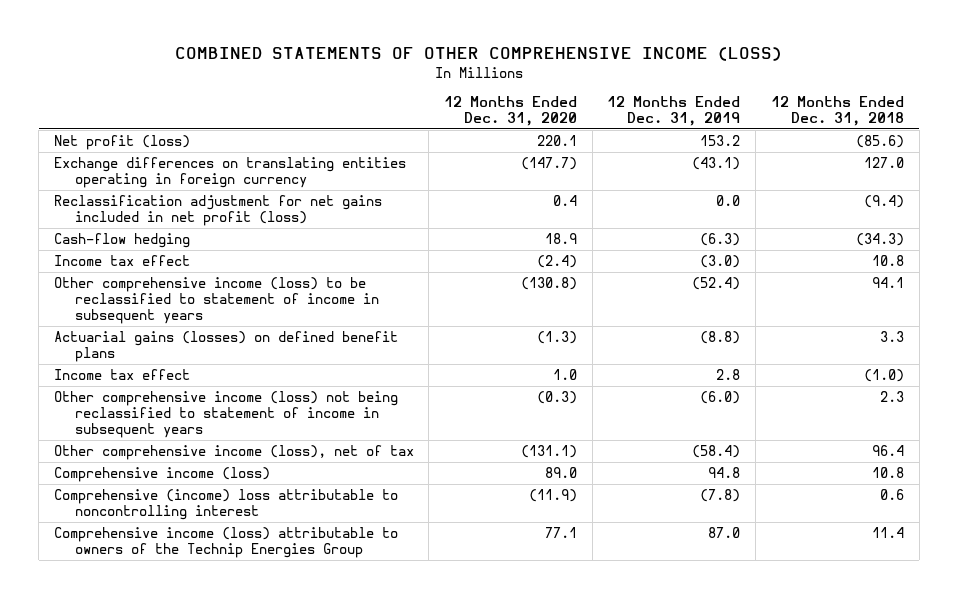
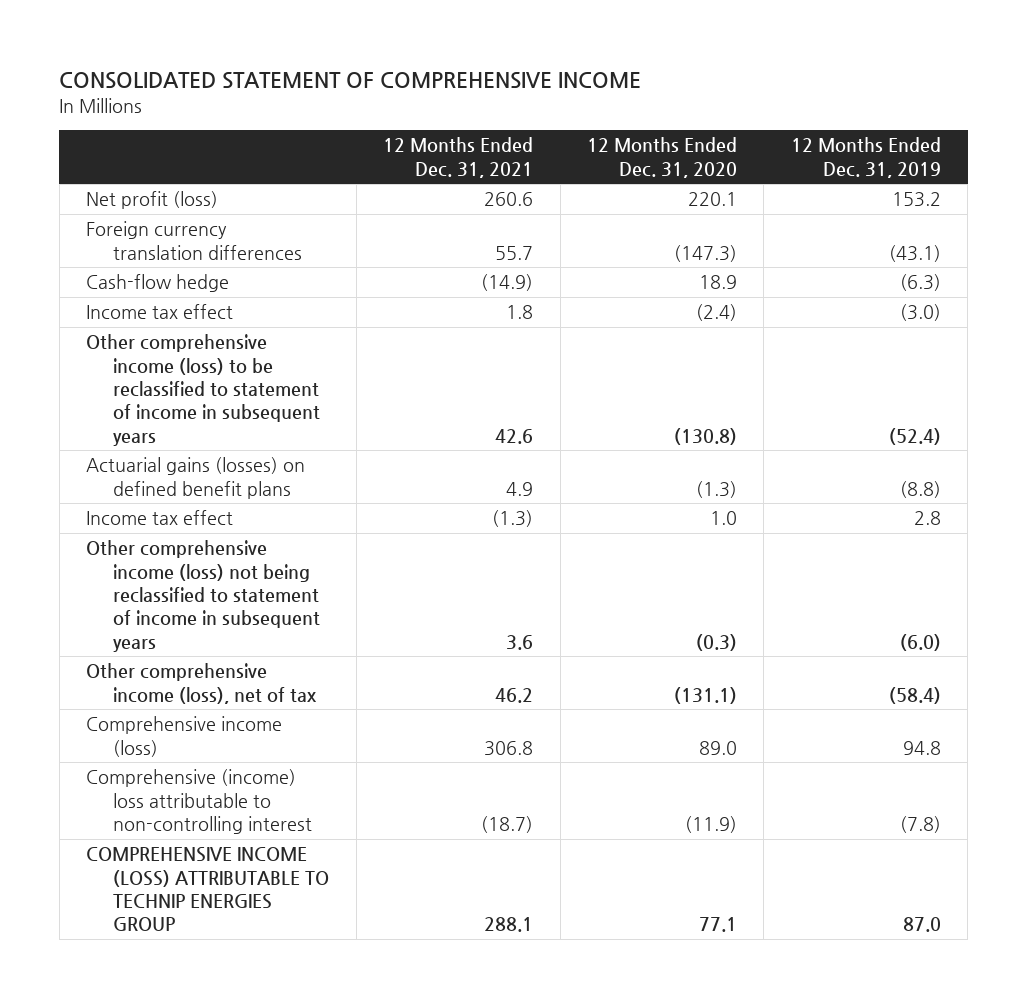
- COMBINED STATEMENTS OF OTHER COMPREHENSIVE INCOME (LOSS)
+ CONSOLIDATED STATEMENT OF COMPREHENSIVE INCOME
- | 12 Months Ended Dec. 31, 2020 | 12 Months Ended Dec. 31, 2019 | 12 Months Ended Dec. 31, 2018
+ | 12 Months Ended Dec. 31, 2021 | 12 Months Ended Dec. 31, 2020 | 12 Months Ended Dec. 31, 2019
- Exchange differences on translating entities operating in foreign currency | (147.7) | (43.1) | 127.0
- Reclassification adjustment for net gains included in net profit (loss) | 0.4 | 0.0 | (9.4)
- Cash-flow hedging | 18.9 | (6.3) | (34.3)
+ Foreign currency translation differences | 55.7 | (147.3) | (43.1)
+ Cash-flow hedge | (14.9) | 18.9 | (6.3)
- Comprehensive (income) loss attributable to noncontrolling interest | (11.9) | (7.8) | 0.6
- Comprehensive income (loss) attributable to owners of the Technip Energies Group | 77.1 | 87.0 | 11.4
+ Comprehensive (income) loss attributable to non-controlling interest | (18.7) | (11.9) | (7.8)
+ COMPREHENSIVE INCOME (LOSS) ATTRIBUTABLE TO TECHNIP ENERGIES GROUP | 288.1 | 77.1 | 87.0

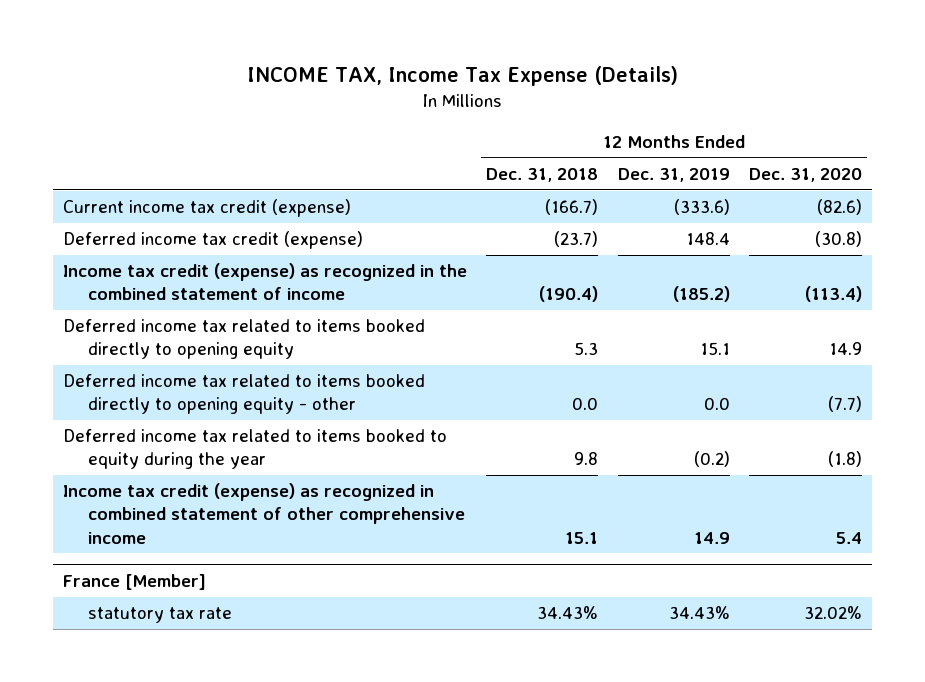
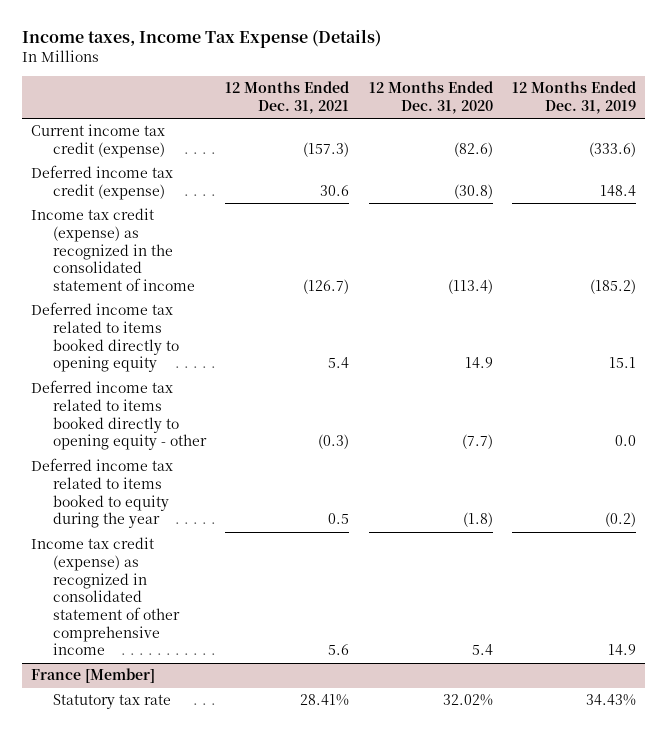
- INCOME TAX, Income Tax Expense (Details)
+ Income taxes, Income Tax Expense (Details)
- | 12 Months Ended Dec. 31, 2018 | 12 Months Ended Dec. 31, 2019 | 12 Months Ended Dec. 31, 2020
+ | 12 Months Ended Dec. 31, 2021 | 12 Months Ended Dec. 31, 2020 | 12 Months Ended Dec. 31, 2019
- Income tax credit (expense) as recognized in the combined statement of income | (190.4) | (185.2) | (113.4)
+ Income tax credit (expense) as recognized in the consolidated statement of income | (126.7) | (113.4) | (185.2)
- Income tax credit (expense) as recognized in combined statement of other comprehensive income | 15.1 | 14.9 | 5.4
+ Income tax credit (expense) as recognized in consolidated statement of other comprehensive income | 5.6 | 5.4 | 14.9
@ France [Member]
- statutory tax rate | 34.43% | 34.43% | 32.02%
+ Statutory tax rate | 28.41% | 32.02% | 34.43%

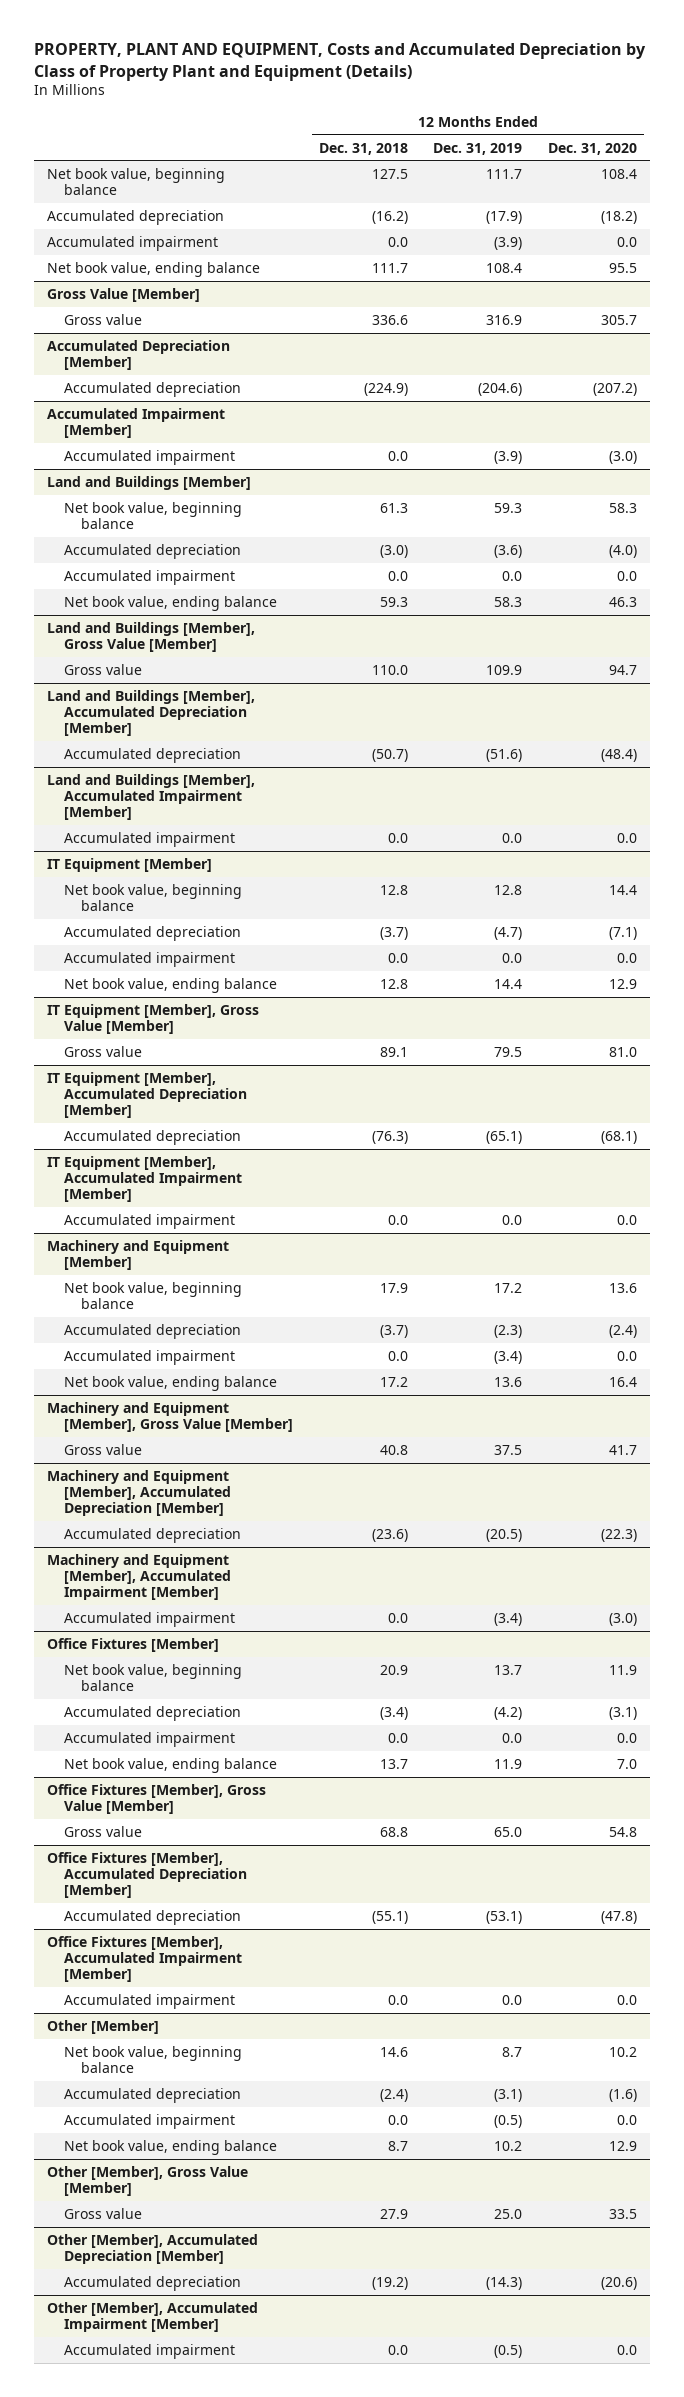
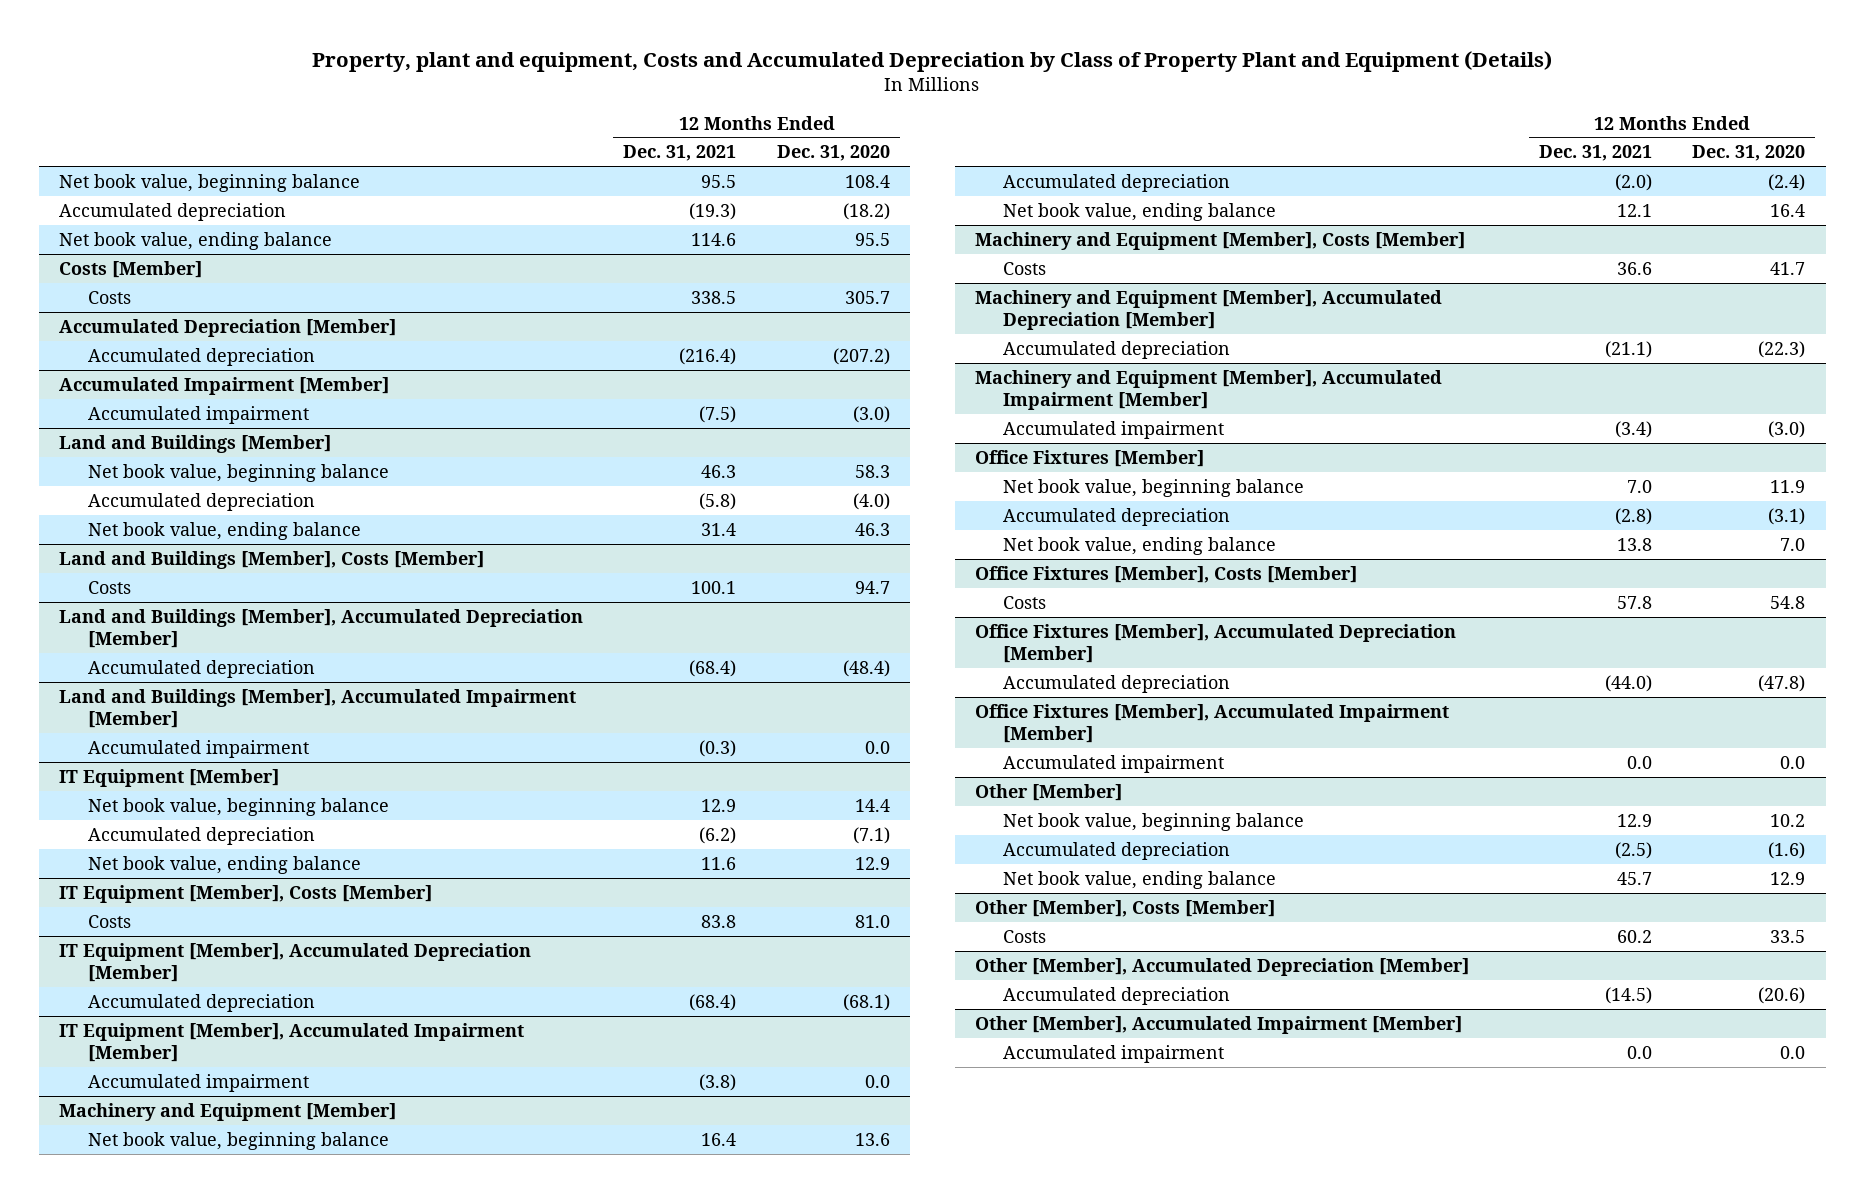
- PROPERTY, PLANT AND EQUIPMENT, Costs and Accumulated Depreciation by Class of Property Plant and Equipment (Details)
+ Property, plant and equipment, Costs and Accumulated Depreciation by Class of Property Plant and Equipment (Details)
- | 12 Months Ended Dec. 31, 2018 | 12 Months Ended Dec. 31, 2019 | 12 Months Ended Dec. 31, 2020
+ | 12 Months Ended Dec. 31, 2021 | 12 Months Ended Dec. 31, 2020
- Accumulated impairment | 0.0 | (3.9) | 0.0
- Gross Value [Member]
- Gross value | 336.6 | 316.9 | 305.7
+ Costs [Member]
+ Costs | 338.5 | 305.7
@ Land and Buildings [Member]
- Accumulated impairment | 0.0 | 0.0 | 0.0
- Land and Buildings [Member], Gross Value [Member]
- Gross value | 110.0 | 109.9 | 94.7
+ Land and Buildings [Member], Costs [Member]
+ Costs | 100.1 | 94.7
@ IT Equipment [Member]
- Accumulated impairment | 0.0 | 0.0 | 0.0
- IT Equipment [Member], Gross Value [Member]
- Gross value | 89.1 | 79.5 | 81.0
+ IT Equipment [Member], Costs [Member]
+ Costs | 83.8 | 81.0
@ Machinery and Equipment [Member]
- Accumulated impairment | 0.0 | (3.4) | 0.0
- Machinery and Equipment [Member], Gross Value [Member]
- Gross value | 40.8 | 37.5 | 41.7
+ Machinery and Equipment [Member], Costs [Member]
+ Costs | 36.6 | 41.7
@ Office Fixtures [Member]
- Accumulated impairment | 0.0 | 0.0 | 0.0
- Office Fixtures [Member], Gross Value [Member]
- Gross value | 68.8 | 65.0 | 54.8
+ Office Fixtures [Member], Costs [Member]
+ Costs | 57.8 | 54.8
@ Other [Member]
- Accumulated impairment | 0.0 | (0.5) | 0.0
- Other [Member], Gross Value [Member]
- Gross value | 27.9 | 25.0 | 33.5
+ Other [Member], Costs [Member]
+ Costs | 60.2 | 33.5

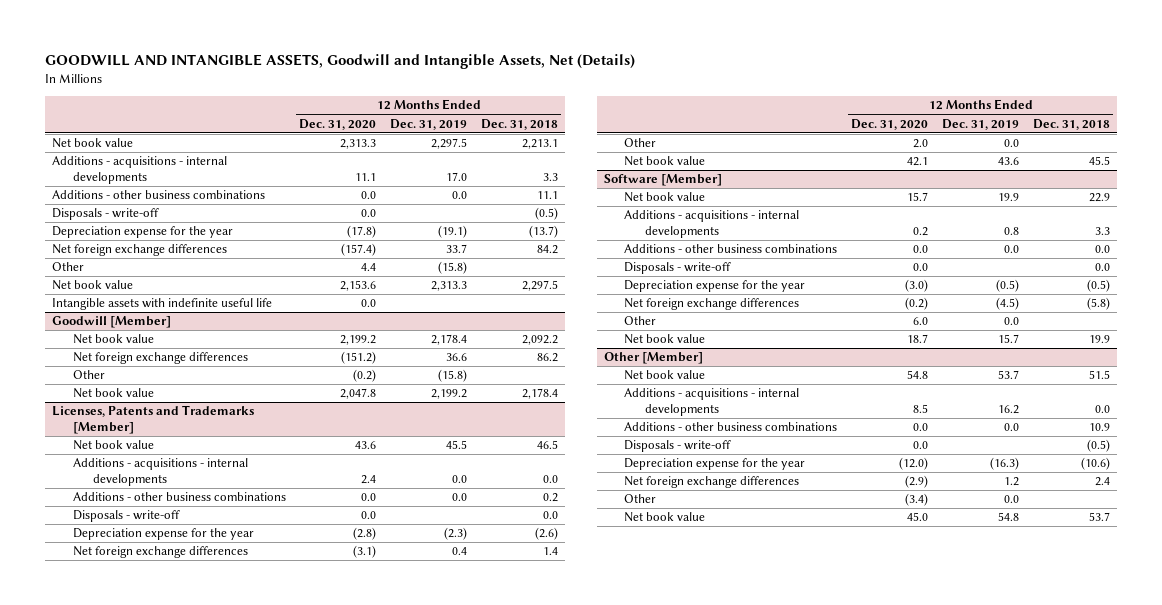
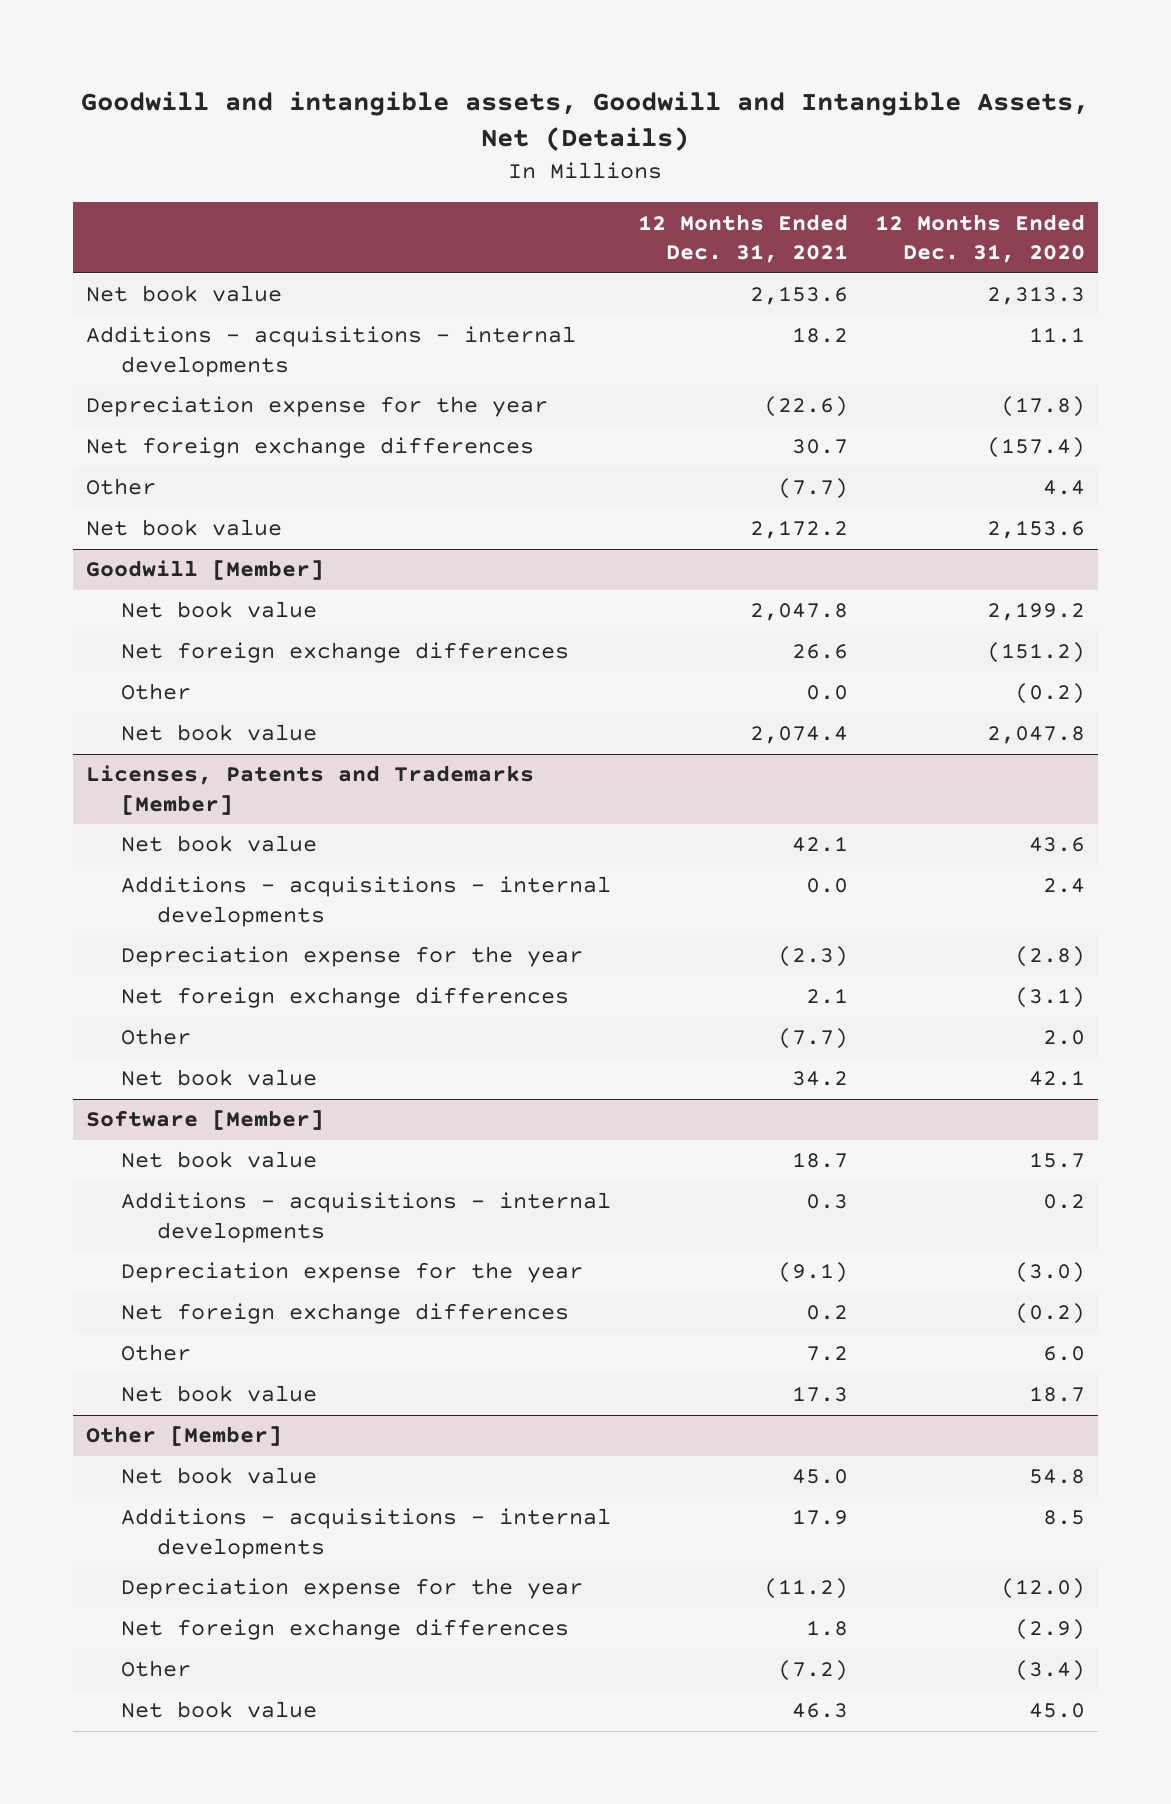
- GOODWILL AND INTANGIBLE ASSETS, Goodwill and Intangible Assets, Net (Details)
+ Goodwill and intangible assets, Goodwill and Intangible Assets, Net (Details)
- | 12 Months Ended Dec. 31, 2020 | 12 Months Ended Dec. 31, 2019 | 12 Months Ended Dec. 31, 2018
+ | 12 Months Ended Dec. 31, 2021 | 12 Months Ended Dec. 31, 2020
- Additions - other business combinations | 0.0 | 0.0 | 11.1
- Disposals - write-off | 0.0 | | (0.5)
- Intangible assets with indefinite useful life | 0.0 | |
@ Licenses, Patents and Trademarks [Member]
- Additions - other business combinations | 0.0 | 0.0 | 0.2
- Disposals - write-off | 0.0 | | 0.0
@ Software [Member]
- Additions - other business combinations | 0.0 | 0.0 | 0.0
- Disposals - write-off | 0.0 | | 0.0
@ Other [Member]
- Additions - other business combinations | 0.0 | 0.0 | 10.9
- Disposals - write-off | 0.0 | | (0.5)

